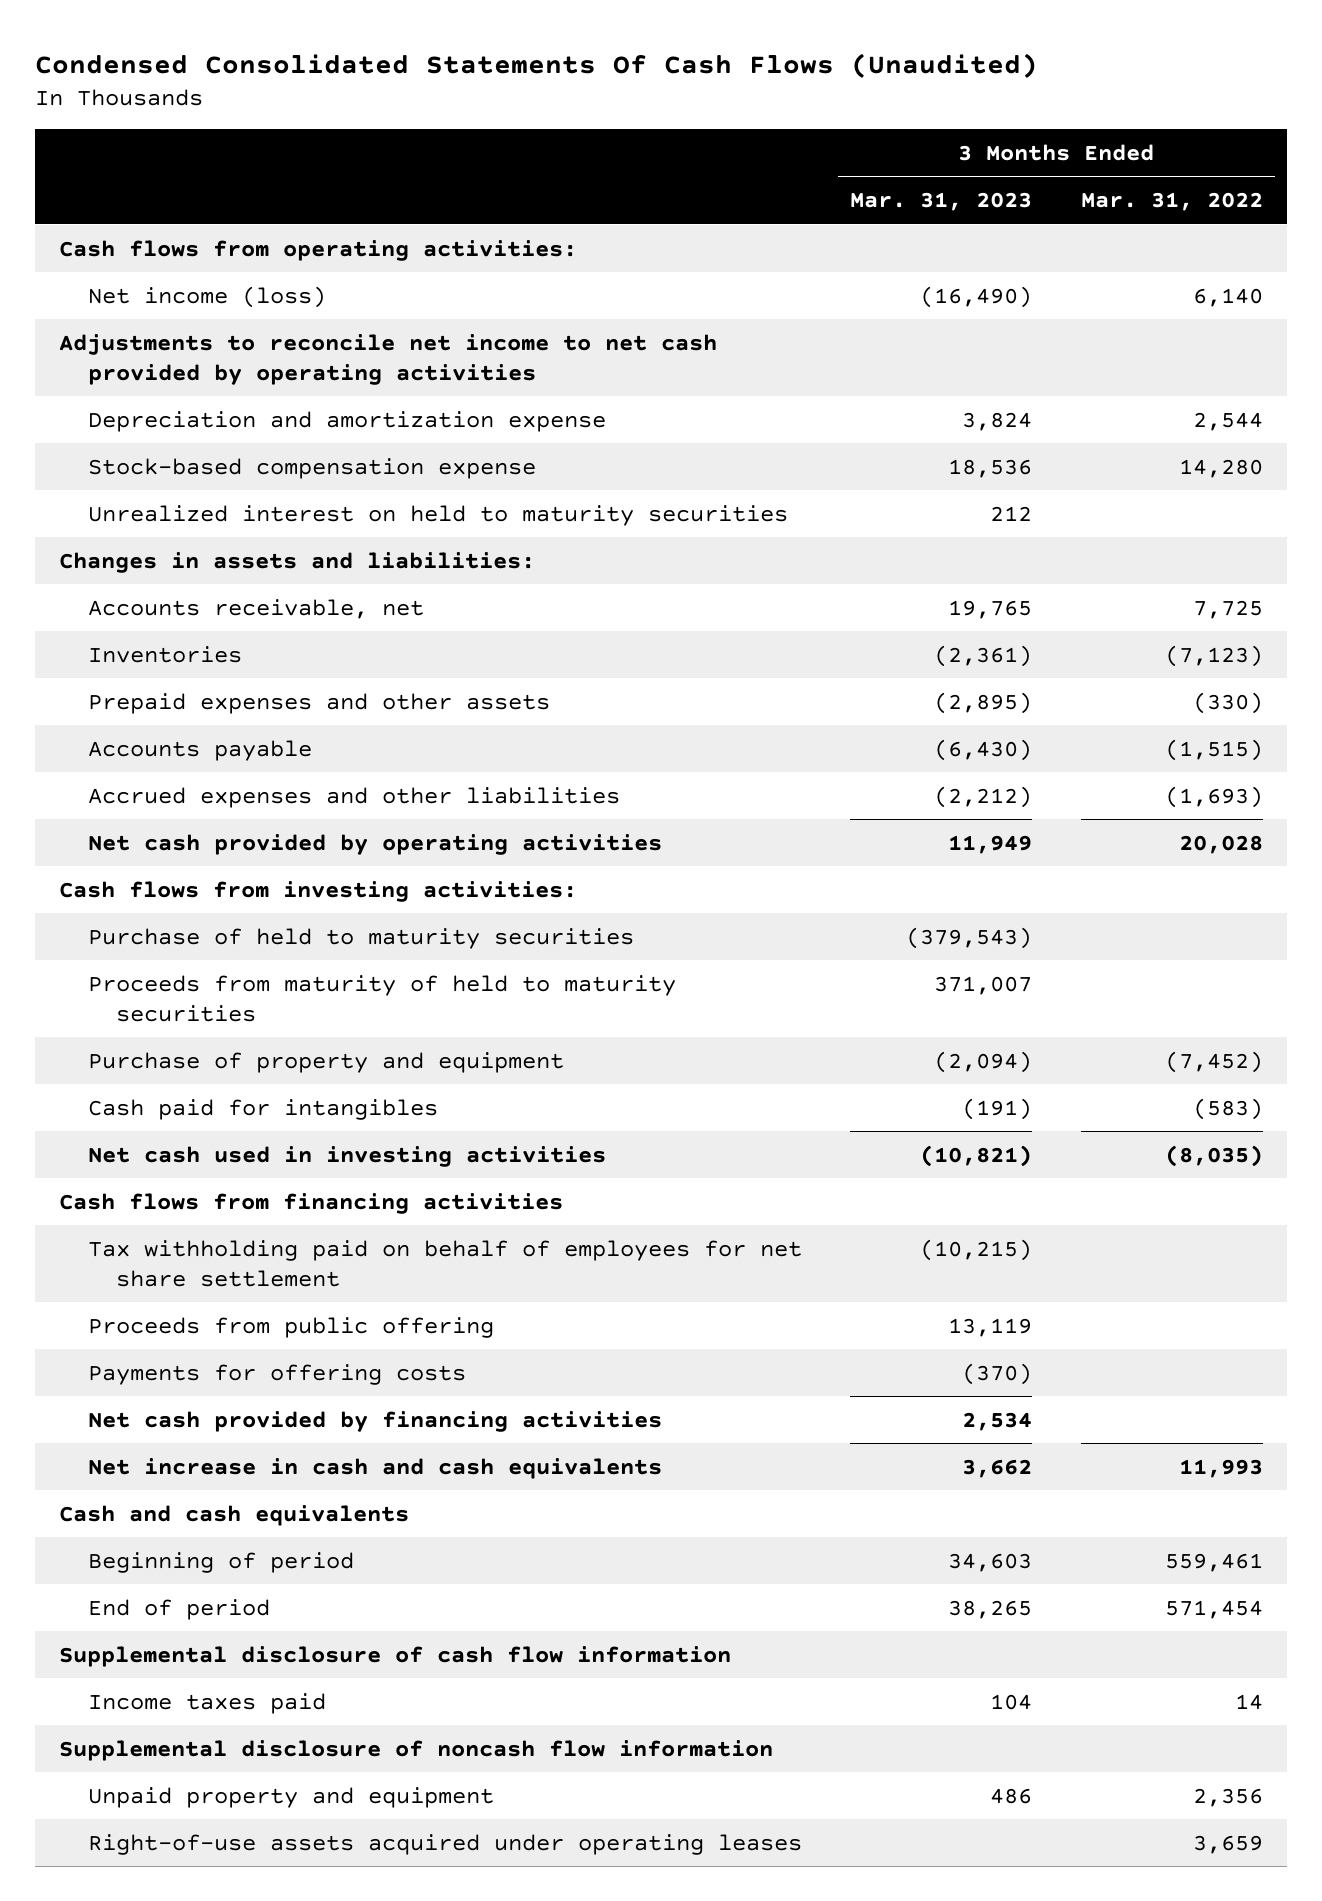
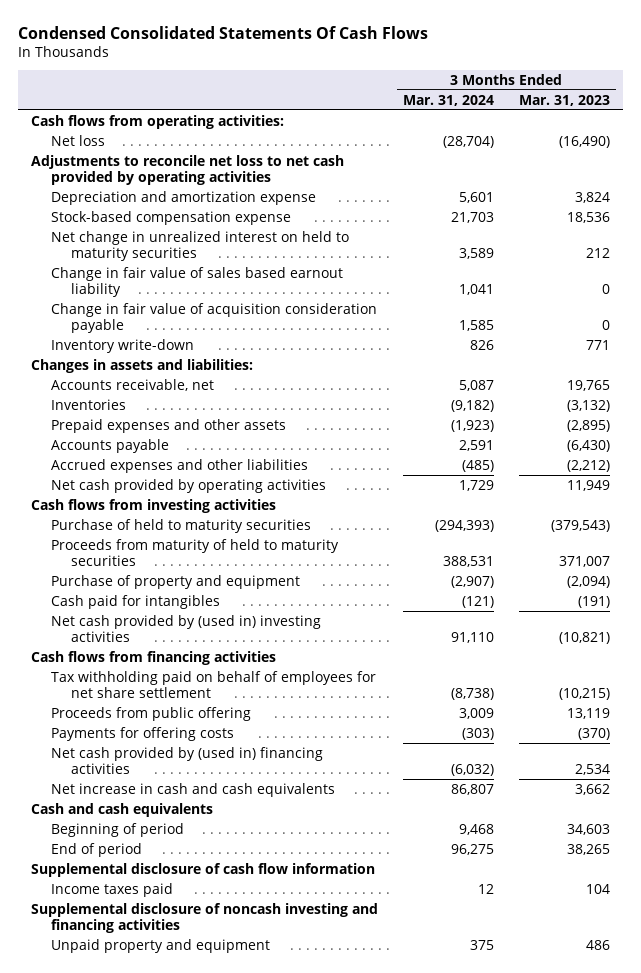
- Condensed Consolidated Statements Of Cash Flows (Unaudited)
+ Condensed Consolidated Statements Of Cash Flows
- | 3 Months Ended Mar. 31, 2023 | 3 Months Ended Mar. 31, 2022
+ | 3 Months Ended Mar. 31, 2024 | 3 Months Ended Mar. 31, 2023
- Net income (loss) | (16,490) | 6,140
- Adjustments to reconcile net income to net cash provided by operating activities
+ Net loss | (28,704) | (16,490)
+ Adjustments to reconcile net loss to net cash provided by operating activities
- Unrealized interest on held to maturity securities | 212 |
+ Net change in unrealized interest on held to maturity securities | 3,589 | 212
+ Change in fair value of sales based earnout liability | 1,041 | 0
+ Change in fair value of acquisition consideration payable | 1,585 | 0
+ Inventory write-down | 826 | 771
- Inventories | (2,361) | (7,123)
+ Inventories | (9,182) | (3,132)
- Cash flows from investing activities:
+ Cash flows from investing activities
- Net cash used in investing activities | (10,821) | (8,035)
+ Net cash provided by (used in) investing activities | 91,110 | (10,821)
- Net cash provided by financing activities | 2,534 |
+ Net cash provided by (used in) financing activities | (6,032) | 2,534
- Supplemental disclosure of noncash flow information
+ Supplemental disclosure of noncash investing and financing activities
- Right-of-use assets acquired under operating leases | | 3,659

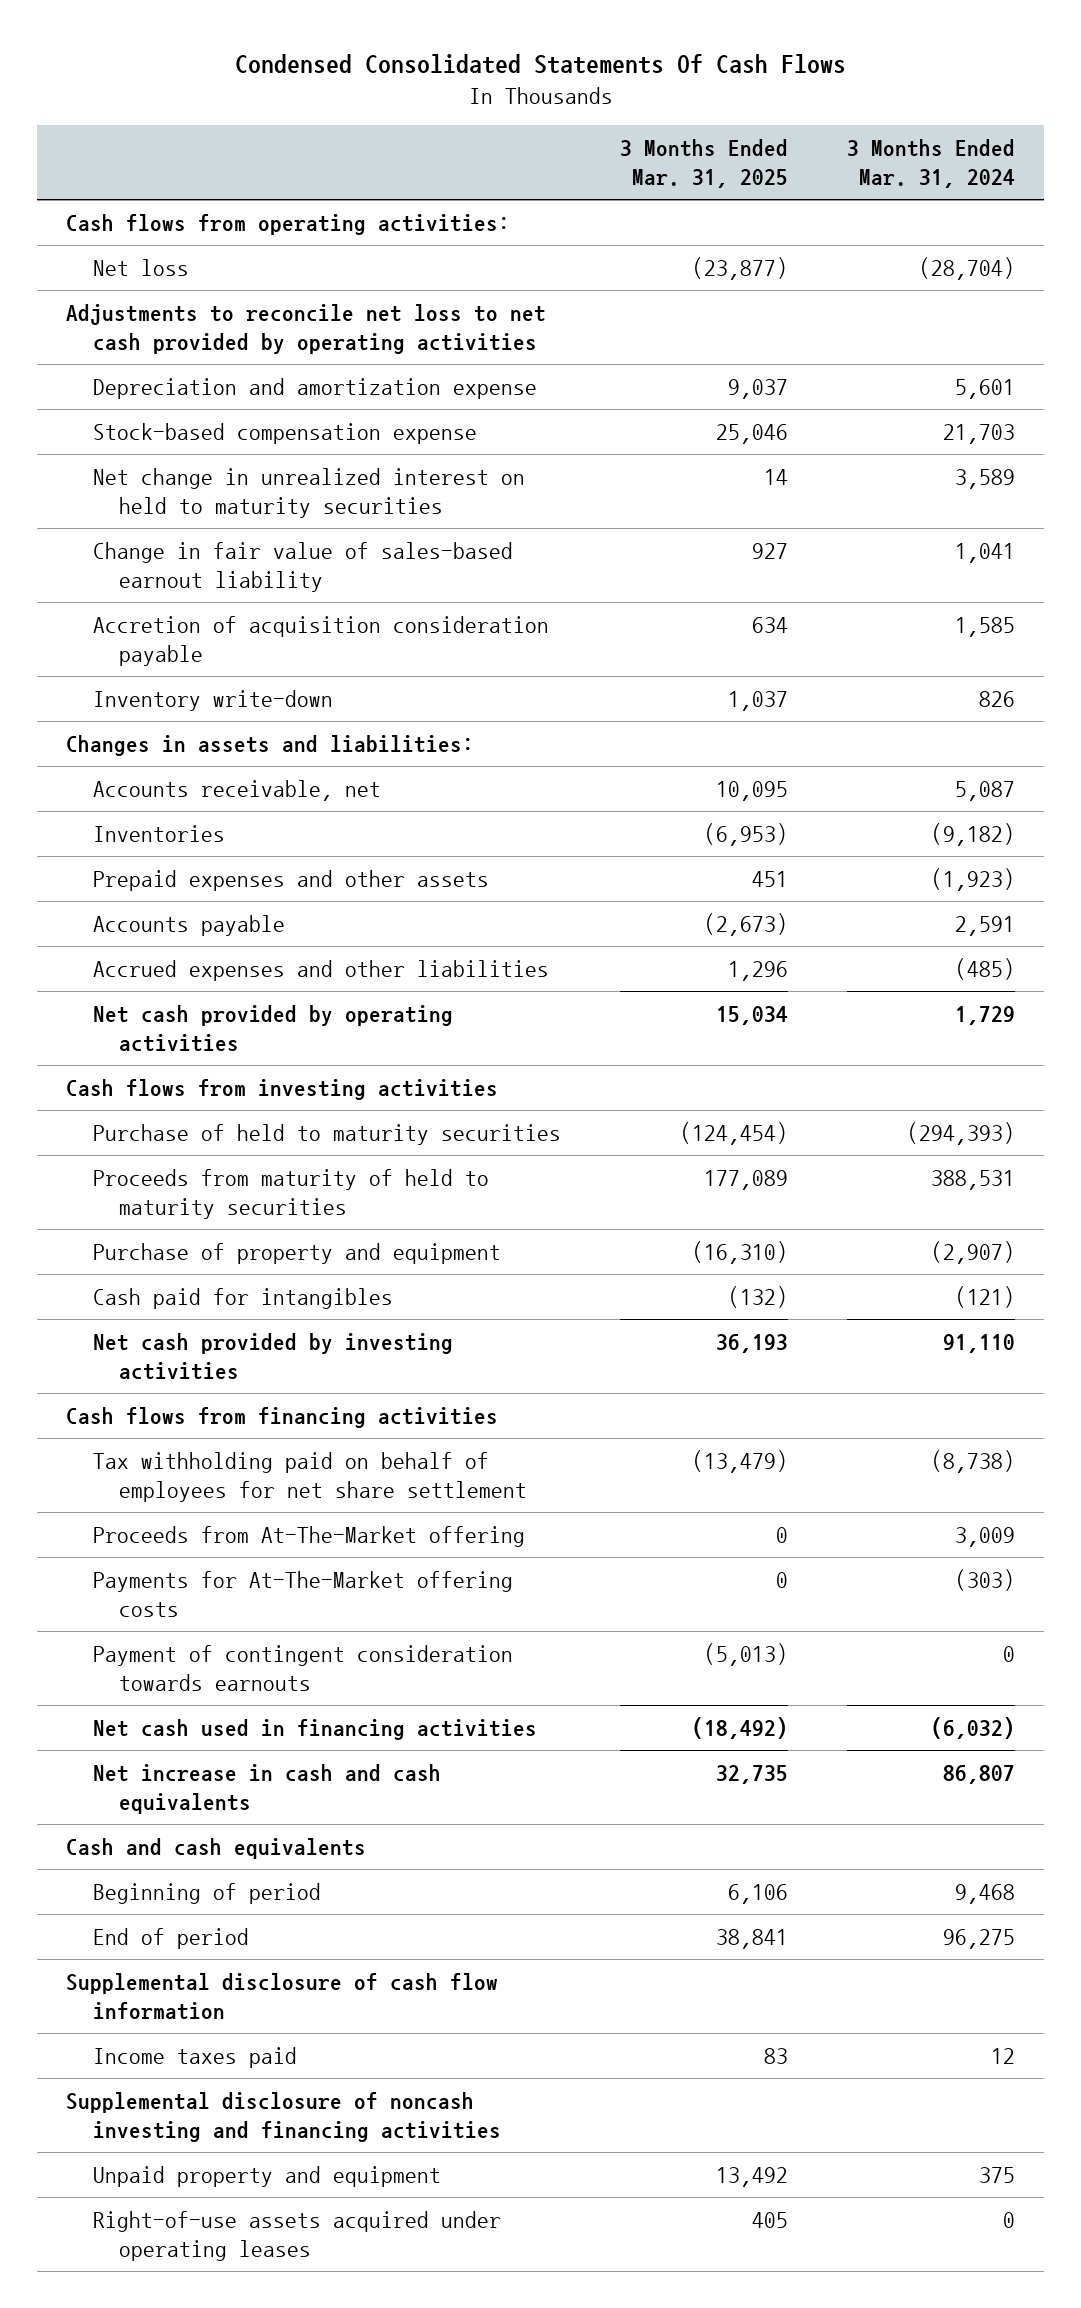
- | 3 Months Ended Mar. 31, 2024 | 3 Months Ended Mar. 31, 2023
+ | 3 Months Ended Mar. 31, 2025 | 3 Months Ended Mar. 31, 2024
- Change in fair value of sales based earnout liability | 1,041 | 0
- Change in fair value of acquisition consideration payable | 1,585 | 0
+ Change in fair value of sales-based earnout liability | 927 | 1,041
+ Accretion of acquisition consideration payable | 634 | 1,585
- Net cash provided by (used in) investing activities | 91,110 | (10,821)
+ Net cash provided by investing activities | 36,193 | 91,110
- Proceeds from public offering | 3,009 | 13,119
- Payments for offering costs | (303) | (370)
- Net cash provided by (used in) financing activities | (6,032) | 2,534
+ Proceeds from At-The-Market offering | 0 | 3,009
+ Payments for At-The-Market offering costs | 0 | (303)
+ Payment of contingent consideration towards earnouts | (5,013) | 0
+ Net cash used in financing activities | (18,492) | (6,032)
+ Right-of-use assets acquired under operating leases | 405 | 0

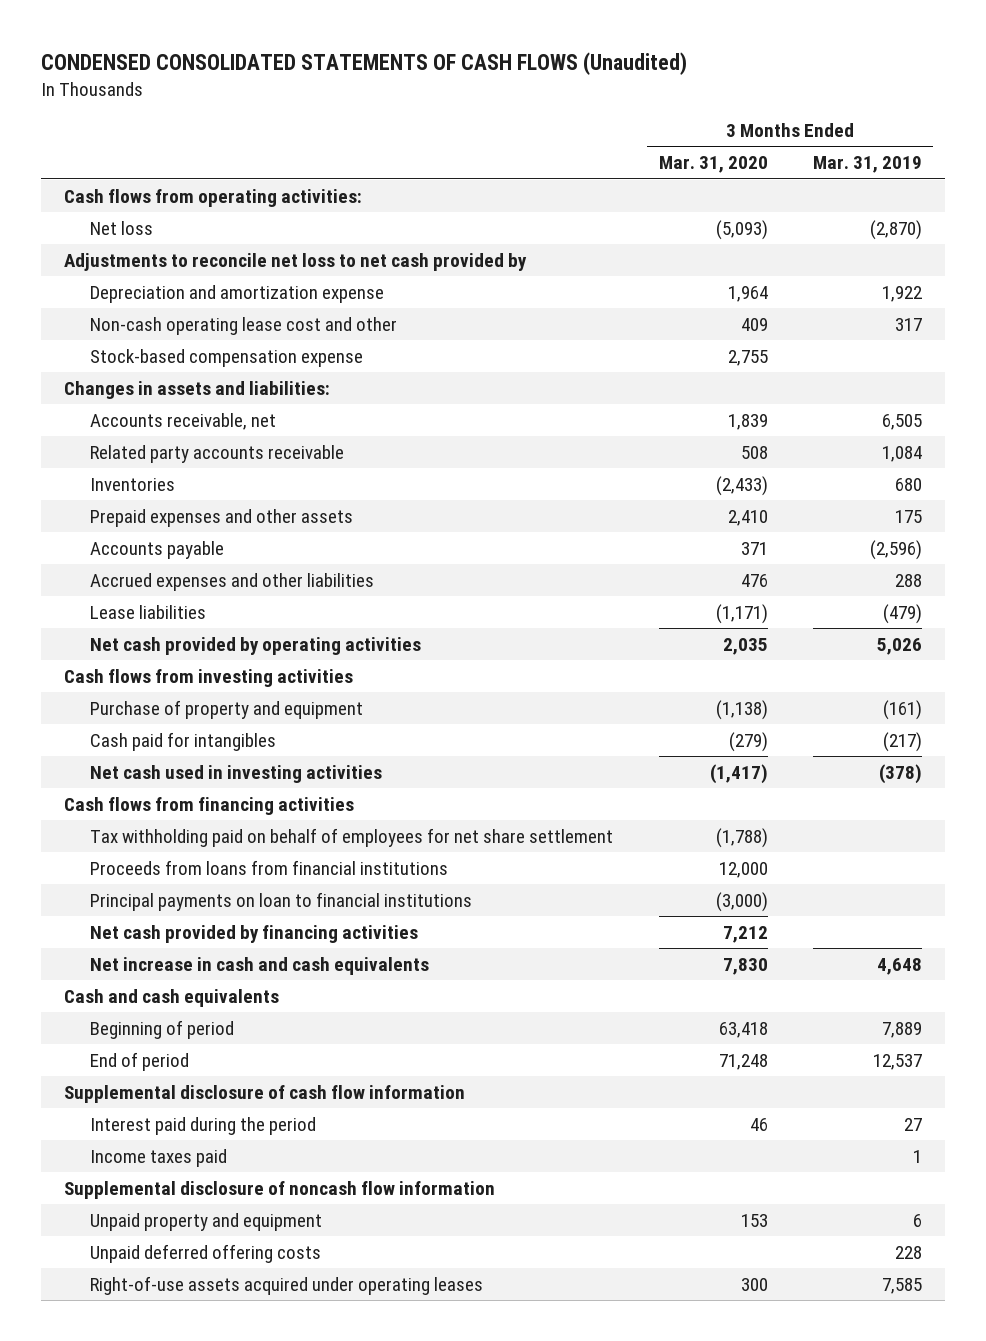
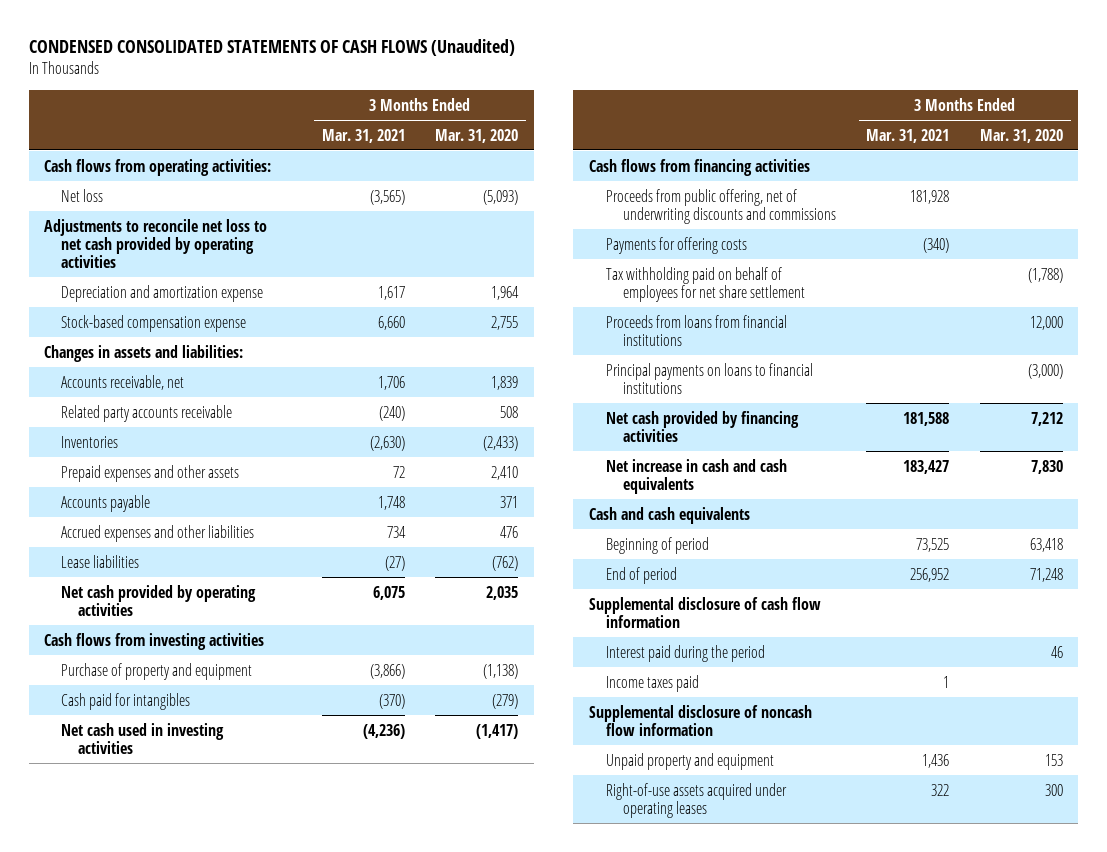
- | 3 Months Ended Mar. 31, 2020 | 3 Months Ended Mar. 31, 2019
+ | 3 Months Ended Mar. 31, 2021 | 3 Months Ended Mar. 31, 2020
- Adjustments to reconcile net loss to net cash provided by
+ Adjustments to reconcile net loss to net cash provided by operating activities
- Non-cash operating lease cost and other | 409 | 317
- Lease liabilities | (1,171) | (479)
+ Lease liabilities | (27) | (762)
+ Proceeds from public offering, net of underwriting discounts and commissions | 181,928 |
+ Payments for offering costs | (340) |
- Principal payments on loan to financial institutions | (3,000) |
+ Principal payments on loans to financial institutions | | (3,000)
- Unpaid deferred offering costs | | 228

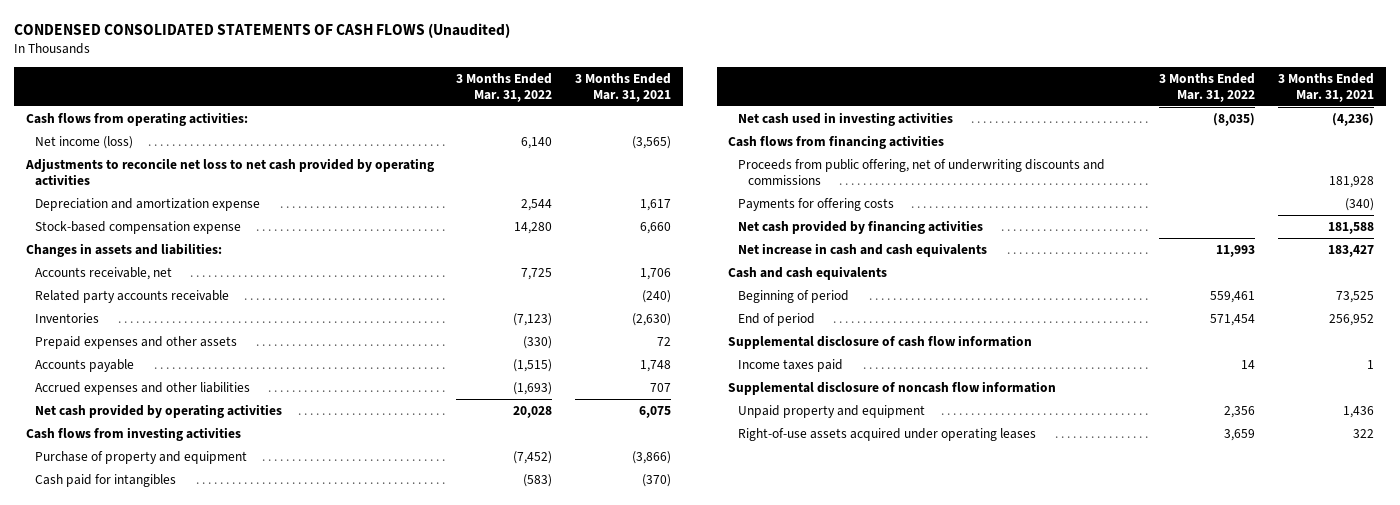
- | 3 Months Ended Mar. 31, 2021 | 3 Months Ended Mar. 31, 2020
+ | 3 Months Ended Mar. 31, 2022 | 3 Months Ended Mar. 31, 2021
- Net loss | (3,565) | (5,093)
+ Net income (loss) | 6,140 | (3,565)
- Accrued expenses and other liabilities | 734 | 476
- Lease liabilities | (27) | (762)
+ Accrued expenses and other liabilities | (1,693) | 707
- Tax withholding paid on behalf of employees for net share settlement | | (1,788)
- Proceeds from loans from financial institutions | | 12,000
- Principal payments on loans to financial institutions | | (3,000)
- Interest paid during the period | | 46

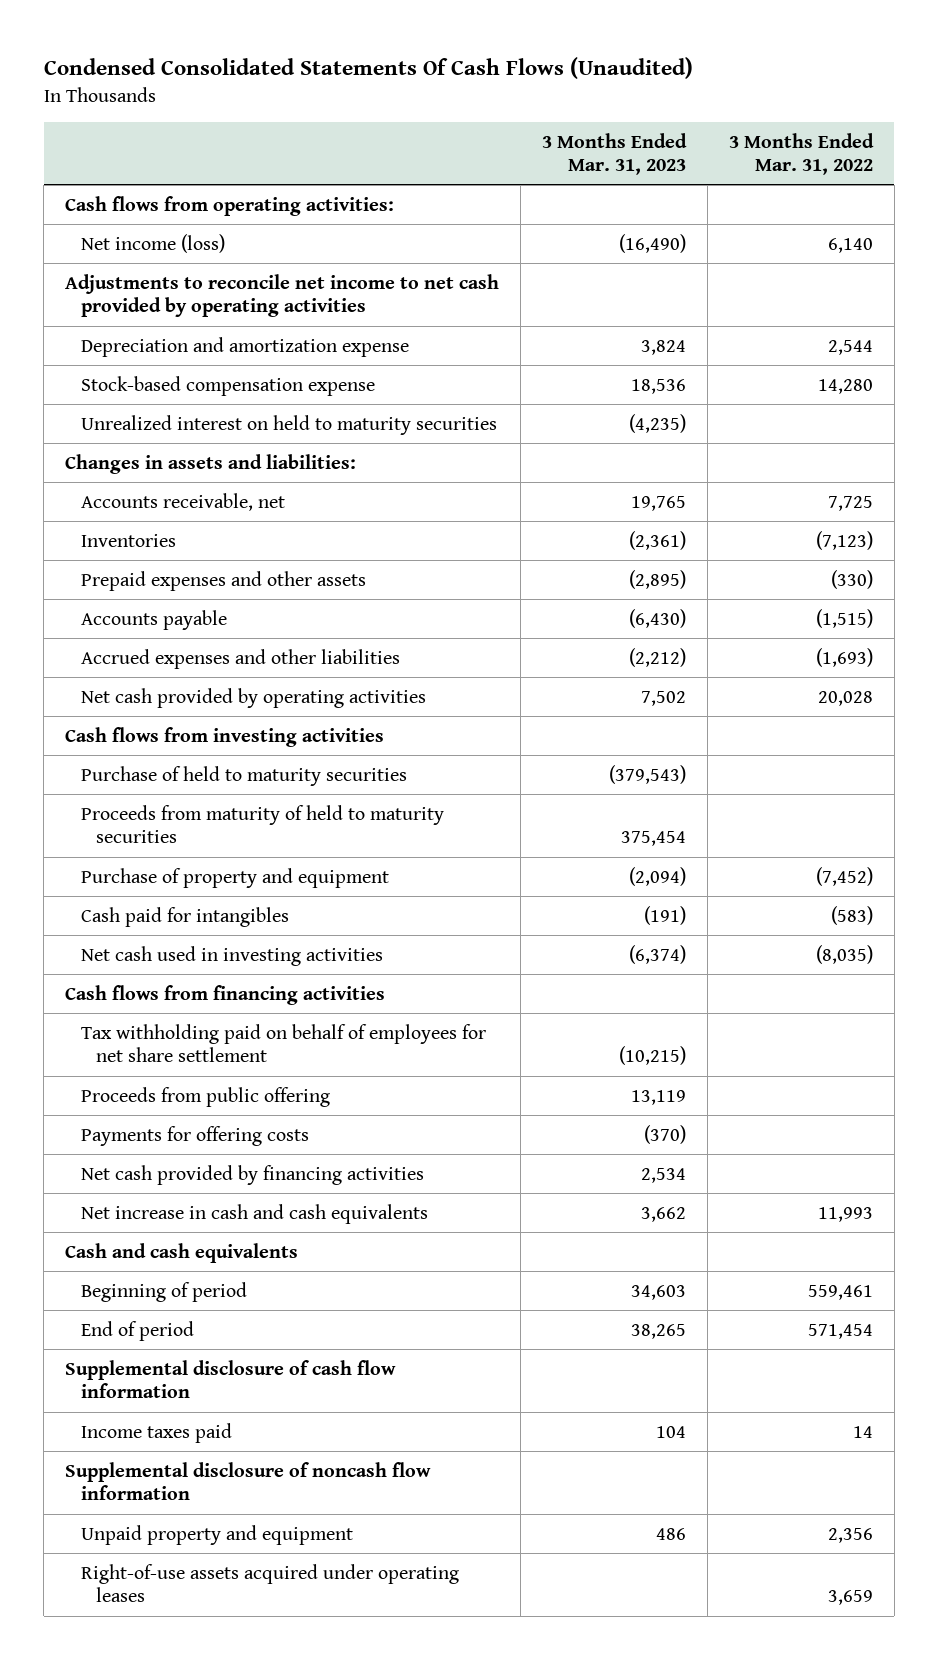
- CONDENSED CONSOLIDATED STATEMENTS OF CASH FLOWS (Unaudited)
+ Condensed Consolidated Statements Of Cash Flows (Unaudited)
- | 3 Months Ended Mar. 31, 2022 | 3 Months Ended Mar. 31, 2021
+ | 3 Months Ended Mar. 31, 2023 | 3 Months Ended Mar. 31, 2022
- Adjustments to reconcile net loss to net cash provided by operating activities
+ Adjustments to reconcile net income to net cash provided by operating activities
+ Unrealized interest on held to maturity securities | (4,235) |
- Related party accounts receivable | | (240)
+ Purchase of held to maturity securities | (379,543) |
+ Proceeds from maturity of held to maturity securities | 375,454 |
- Proceeds from public offering, net of underwriting discounts and commissions | | 181,928
+ Tax withholding paid on behalf of employees for net share settlement | (10,215) |
+ Proceeds from public offering | 13,119 |

